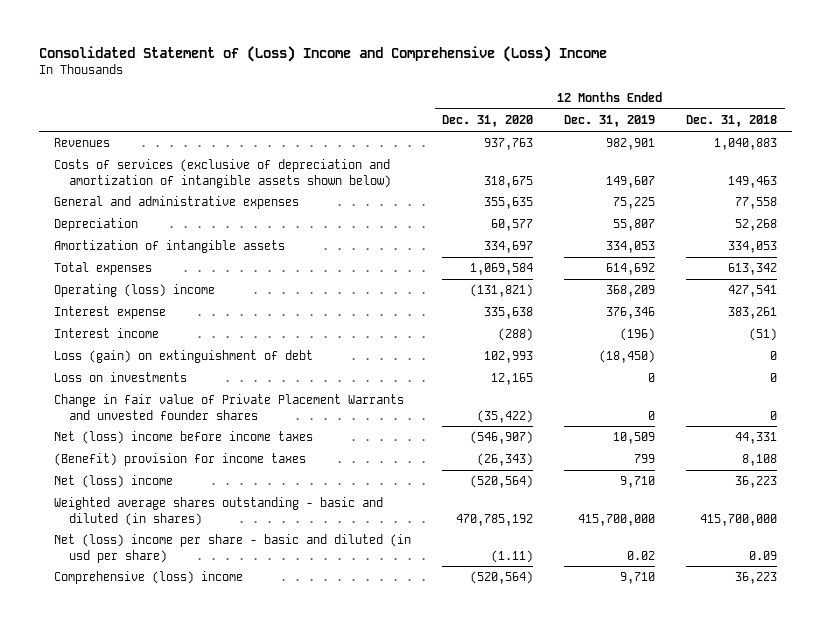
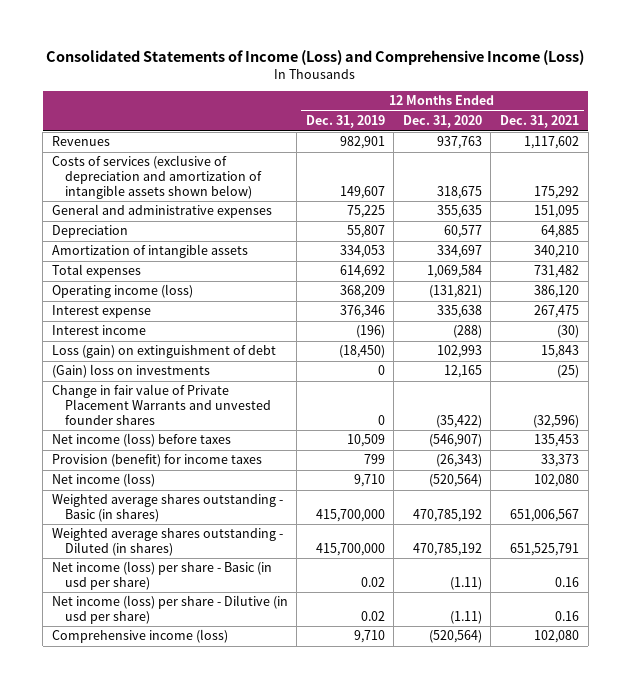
- Consolidated Statement of (Loss) Income and Comprehensive (Loss) Income
+ Consolidated Statements of Income (Loss) and Comprehensive Income (Loss)
- | 12 Months Ended Dec. 31, 2020 | 12 Months Ended Dec. 31, 2019 | 12 Months Ended Dec. 31, 2018
+ | 12 Months Ended Dec. 31, 2019 | 12 Months Ended Dec. 31, 2020 | 12 Months Ended Dec. 31, 2021
- Operating (loss) income | (131,821) | 368,209 | 427,541
+ Operating income (loss) | 368,209 | (131,821) | 386,120
- Loss on investments | 12,165 | 0 | 0
+ (Gain) loss on investments | 0 | 12,165 | (25)
- Net (loss) income before income taxes | (546,907) | 10,509 | 44,331
- (Benefit) provision for income taxes | (26,343) | 799 | 8,108
- Net (loss) income | (520,564) | 9,710 | 36,223
- Weighted average shares outstanding - basic and diluted (in shares) | 470,785,192 | 415,700,000 | 415,700,000
- Net (loss) income per share - basic and diluted (in usd per share) | (1.11) | 0.02 | 0.09
- Comprehensive (loss) income | (520,564) | 9,710 | 36,223
+ Net income (loss) before taxes | 10,509 | (546,907) | 135,453
+ Provision (benefit) for income taxes | 799 | (26,343) | 33,373
+ Net income (loss) | 9,710 | (520,564) | 102,080
+ Weighted average shares outstanding - Basic (in shares) | 415,700,000 | 470,785,192 | 651,006,567
+ Weighted average shares outstanding - Diluted (in shares) | 415,700,000 | 470,785,192 | 651,525,791
+ Net income (loss) per share - Basic (in usd per share) | 0.02 | (1.11) | 0.16
+ Net income (loss) per share - Dilutive (in usd per share) | 0.02 | (1.11) | 0.16
+ Comprehensive income (loss) | 9,710 | (520,564) | 102,080

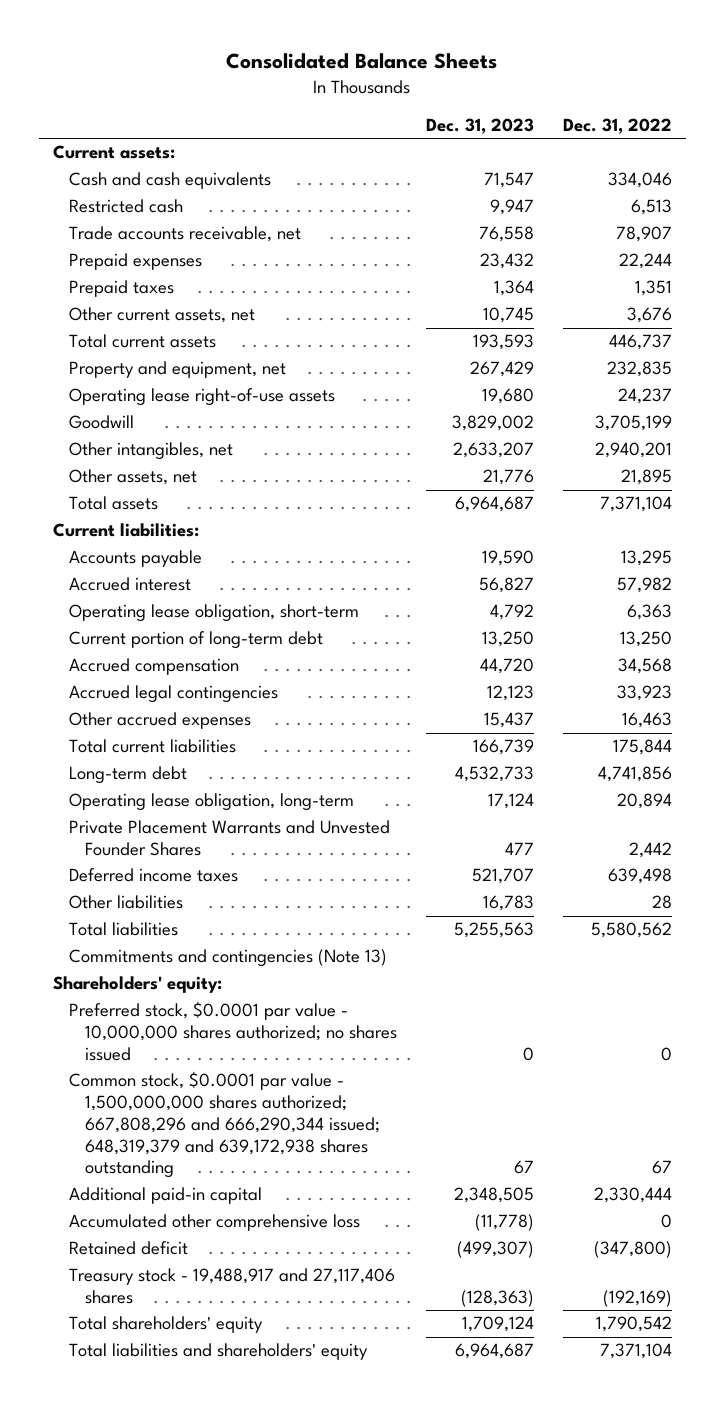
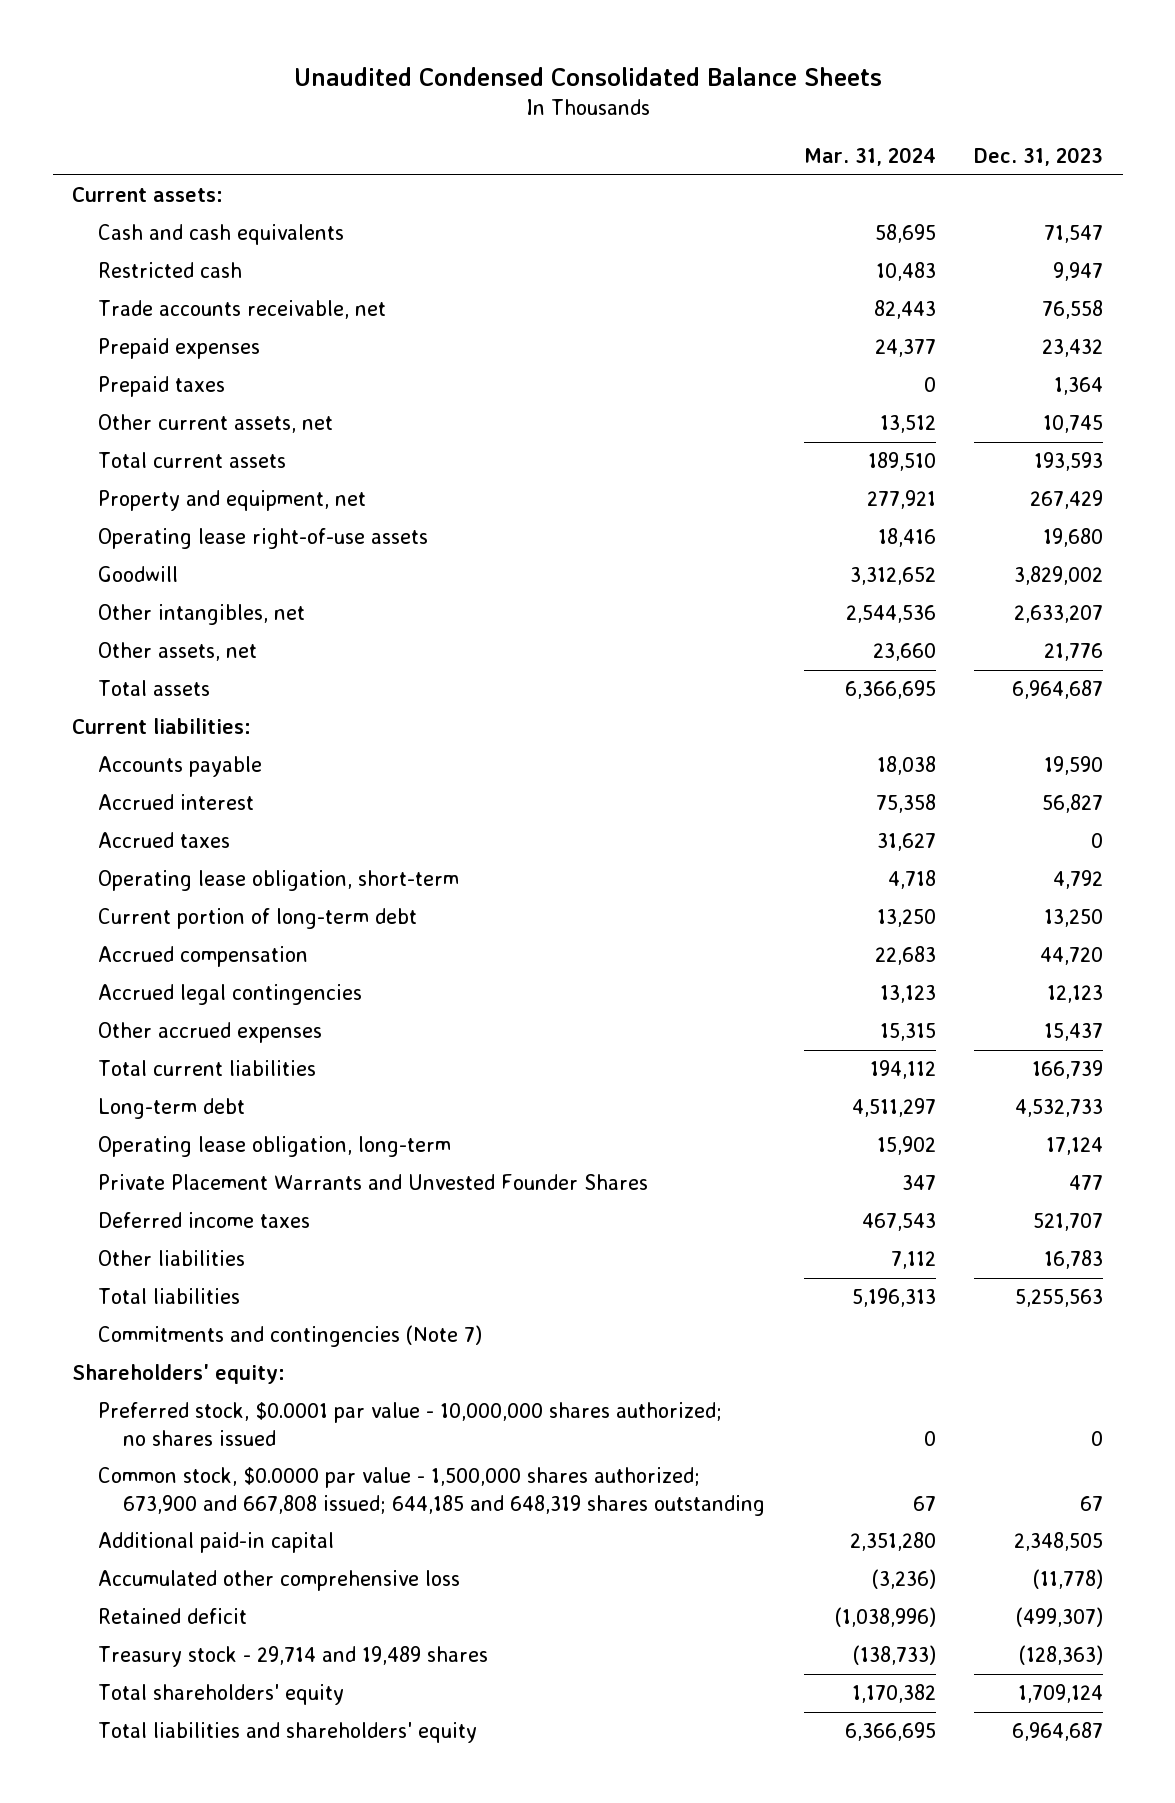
- Consolidated Balance Sheets
+ Unaudited Condensed Consolidated Balance Sheets
- | Dec. 31, 2023 | Dec. 31, 2022
+ | Mar. 31, 2024 | Dec. 31, 2023
+ Accrued taxes | 31,627 | 0
- Commitments and contingencies (Note 13)
+ Commitments and contingencies (Note 7)
- Common stock, $0.0001 par value - 1,500,000,000 shares authorized; 667,808,296 and 666,290,344 issued; 648,319,379 and 639,172,938 shares outstanding | 67 | 67
+ Common stock, $0.0000 par value - 1,500,000 shares authorized; 673,900 and 667,808 issued; 644,185 and 648,319 shares outstanding | 67 | 67
- Treasury stock - 19,488,917 and 27,117,406 shares | (128,363) | (192,169)
+ Treasury stock - 29,714 and 19,489 shares | (138,733) | (128,363)

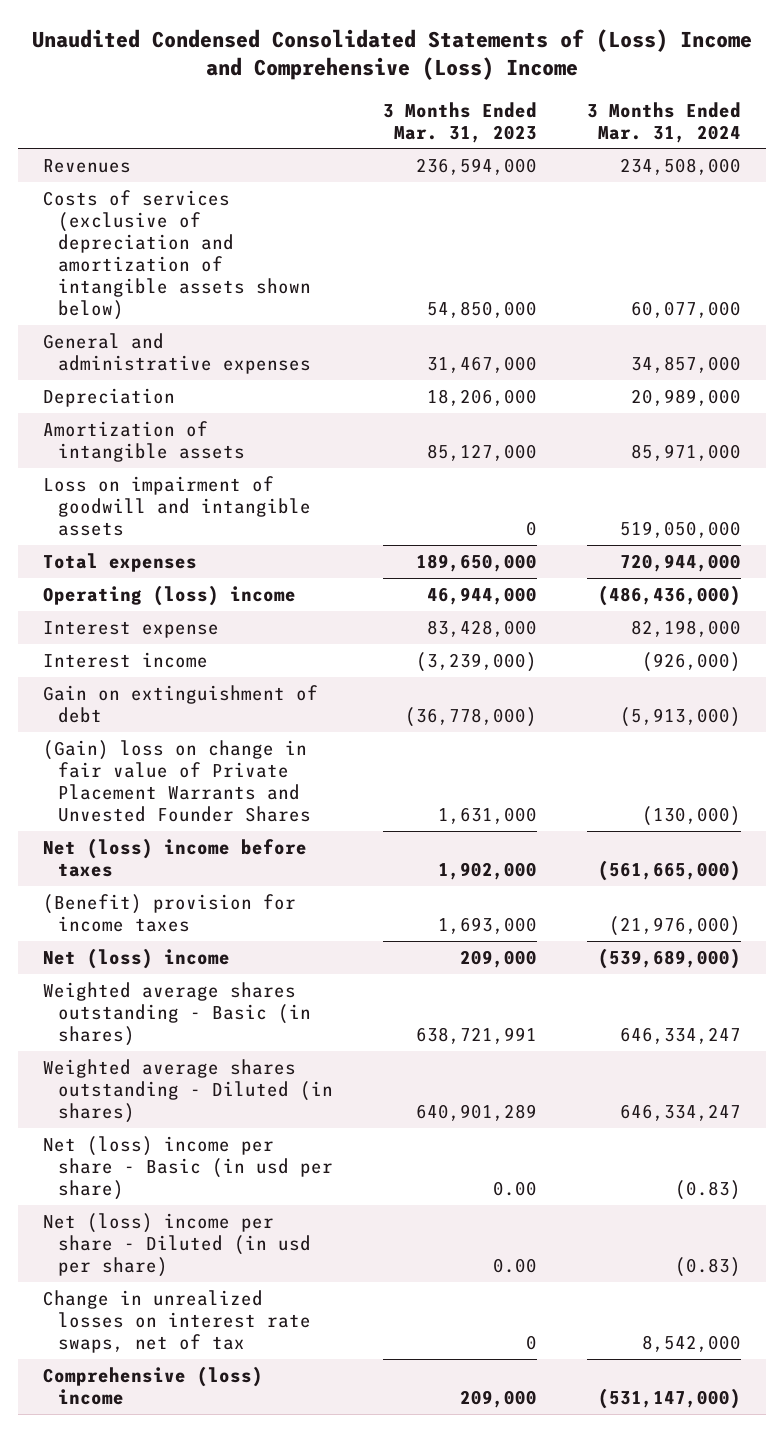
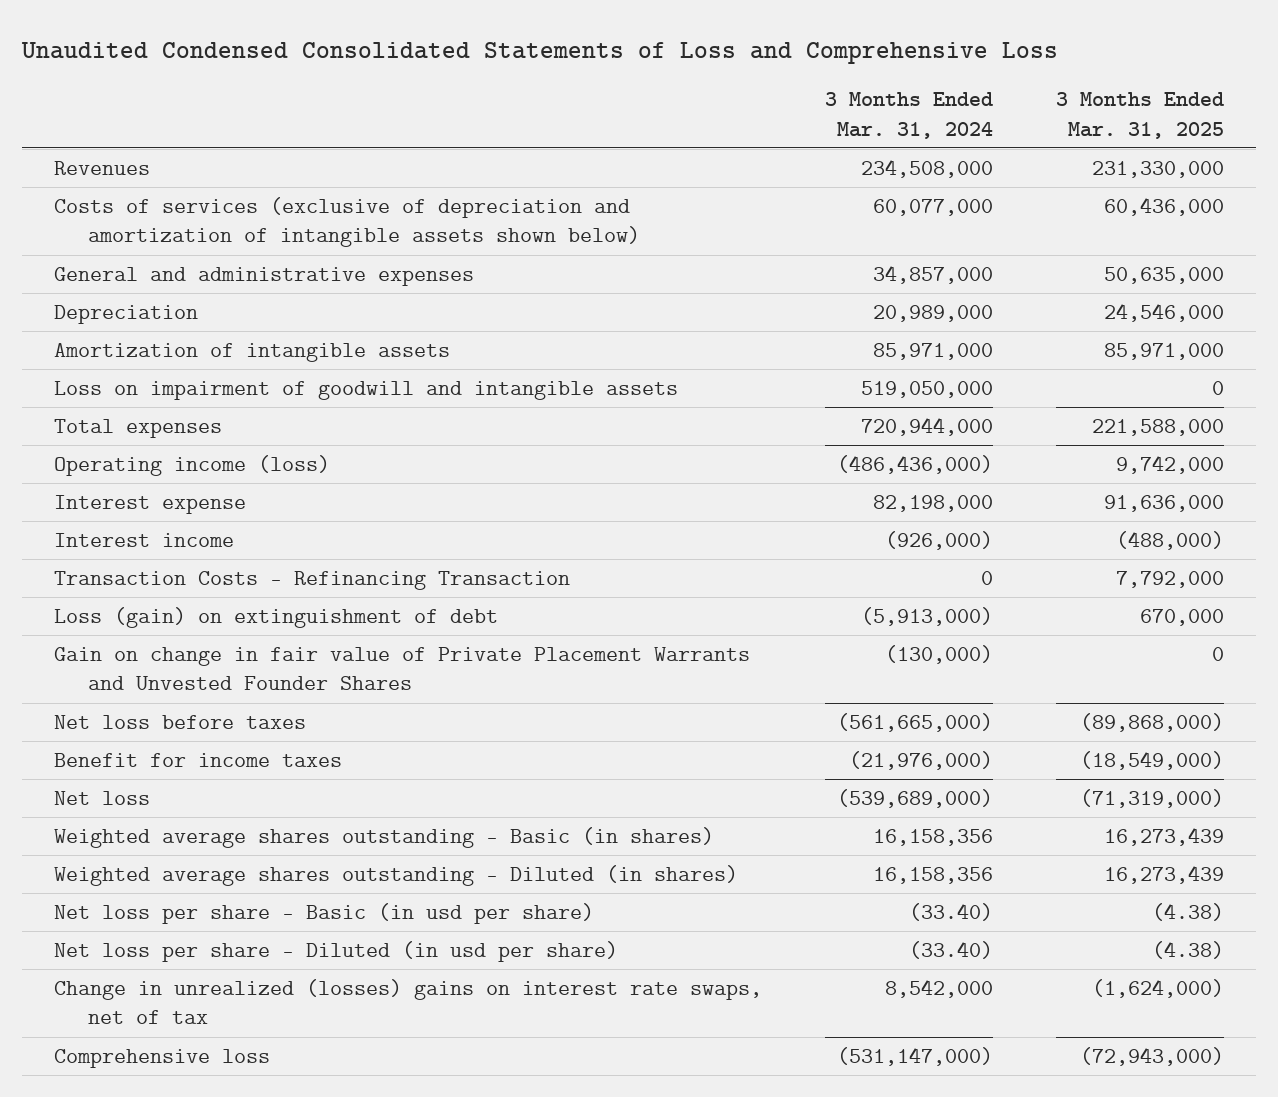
- Unaudited Condensed Consolidated Statements of (Loss) Income and Comprehensive (Loss) Income
+ Unaudited Condensed Consolidated Statements of Loss and Comprehensive Loss
- | 3 Months Ended Mar. 31, 2023 | 3 Months Ended Mar. 31, 2024
+ | 3 Months Ended Mar. 31, 2024 | 3 Months Ended Mar. 31, 2025
- Operating (loss) income | 46,944,000 | (486,436,000)
+ Operating income (loss) | (486,436,000) | 9,742,000
- Gain on extinguishment of debt | (36,778,000) | (5,913,000)
- (Gain) loss on change in fair value of Private Placement Warrants and Unvested Founder Shares | 1,631,000 | (130,000)
- Net (loss) income before taxes | 1,902,000 | (561,665,000)
- (Benefit) provision for income taxes | 1,693,000 | (21,976,000)
- Net (loss) income | 209,000 | (539,689,000)
- Weighted average shares outstanding - Basic (in shares) | 638,721,991 | 646,334,247
- Weighted average shares outstanding - Diluted (in shares) | 640,901,289 | 646,334,247
- Net (loss) income per share - Basic (in usd per share) | 0.00 | (0.83)
- Net (loss) income per share - Diluted (in usd per share) | 0.00 | (0.83)
- Change in unrealized losses on interest rate swaps, net of tax | 0 | 8,542,000
- Comprehensive (loss) income | 209,000 | (531,147,000)
+ Transaction Costs - Refinancing Transaction | 0 | 7,792,000
+ Loss (gain) on extinguishment of debt | (5,913,000) | 670,000
+ Gain on change in fair value of Private Placement Warrants and Unvested Founder Shares | (130,000) | 0
+ Net loss before taxes | (561,665,000) | (89,868,000)
+ Benefit for income taxes | (21,976,000) | (18,549,000)
+ Net loss | (539,689,000) | (71,319,000)
+ Weighted average shares outstanding - Basic (in shares) | 16,158,356 | 16,273,439
+ Weighted average shares outstanding - Diluted (in shares) | 16,158,356 | 16,273,439
+ Net loss per share - Basic (in usd per share) | (33.40) | (4.38)
+ Net loss per share - Diluted (in usd per share) | (33.40) | (4.38)
+ Change in unrealized (losses) gains on interest rate swaps, net of tax | 8,542,000 | (1,624,000)
+ Comprehensive loss | (531,147,000) | (72,943,000)

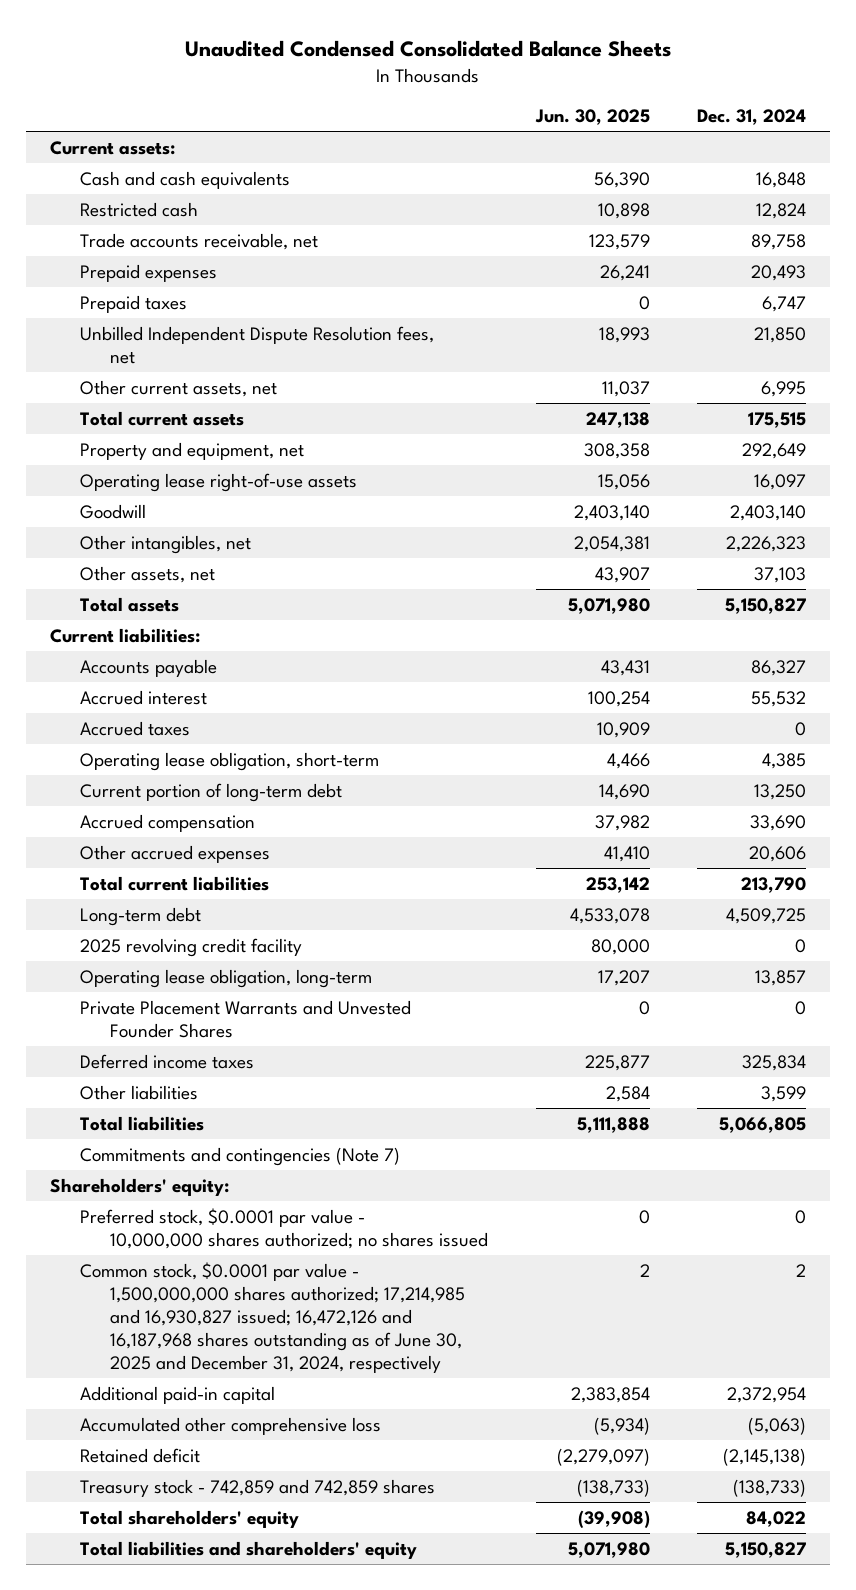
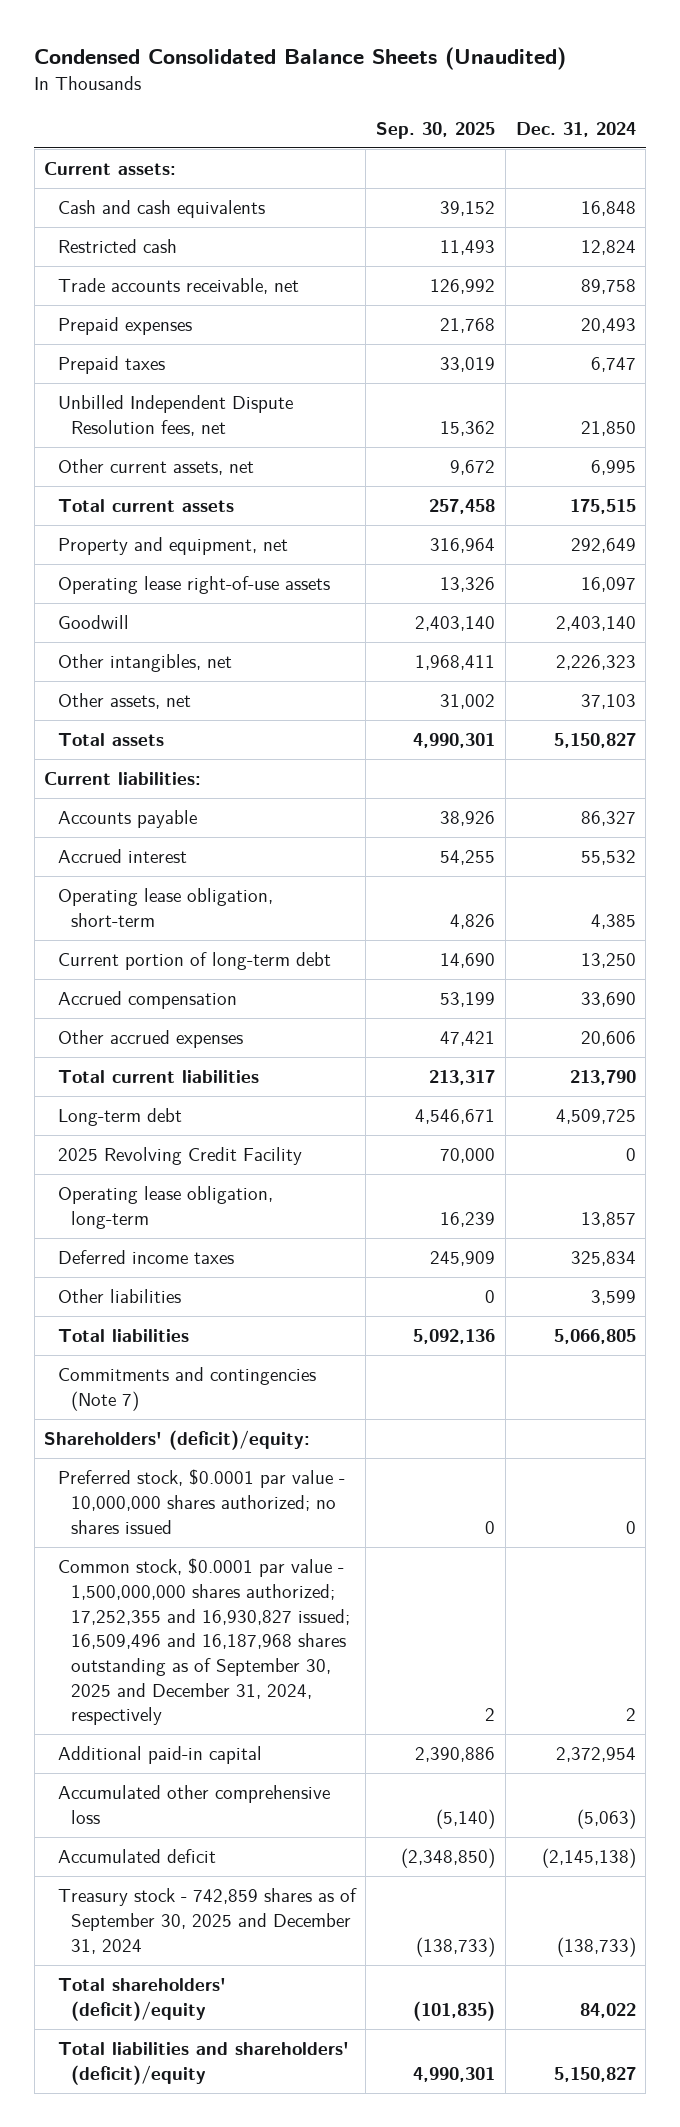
- Unaudited Condensed Consolidated Balance Sheets
+ Condensed Consolidated Balance Sheets (Unaudited)
- | Jun. 30, 2025 | Dec. 31, 2024
+ | Sep. 30, 2025 | Dec. 31, 2024
- Accrued taxes | 10,909 | 0
- 2025 revolving credit facility | 80,000 | 0
+ 2025 Revolving Credit Facility | 70,000 | 0
- Private Placement Warrants and Unvested Founder Shares | 0 | 0
- Shareholders' equity:
+ Shareholders' (deficit)/equity:
- Common stock, $0.0001 par value - 1,500,000,000 shares authorized; 17,214,985 and 16,930,827 issued; 16,472,126 and 16,187,968 shares outstanding as of June 30, 2025 and December 31, 2024, respectively | 2 | 2
+ Common stock, $0.0001 par value - 1,500,000,000 shares authorized; 17,252,355 and 16,930,827 issued; 16,509,496 and 16,187,968 shares outstanding as of September 30, 2025 and December 31, 2024, respectively | 2 | 2
- Retained deficit | (2,279,097) | (2,145,138)
- Treasury stock - 742,859 and 742,859 shares | (138,733) | (138,733)
- Total shareholders' equity | (39,908) | 84,022
- Total liabilities and shareholders' equity | 5,071,980 | 5,150,827
+ Accumulated deficit | (2,348,850) | (2,145,138)
+ Treasury stock - 742,859 shares as of September 30, 2025 and December 31, 2024 | (138,733) | (138,733)
+ Total shareholders' (deficit)/equity | (101,835) | 84,022
+ Total liabilities and shareholders' (deficit)/equity | 4,990,301 | 5,150,827

